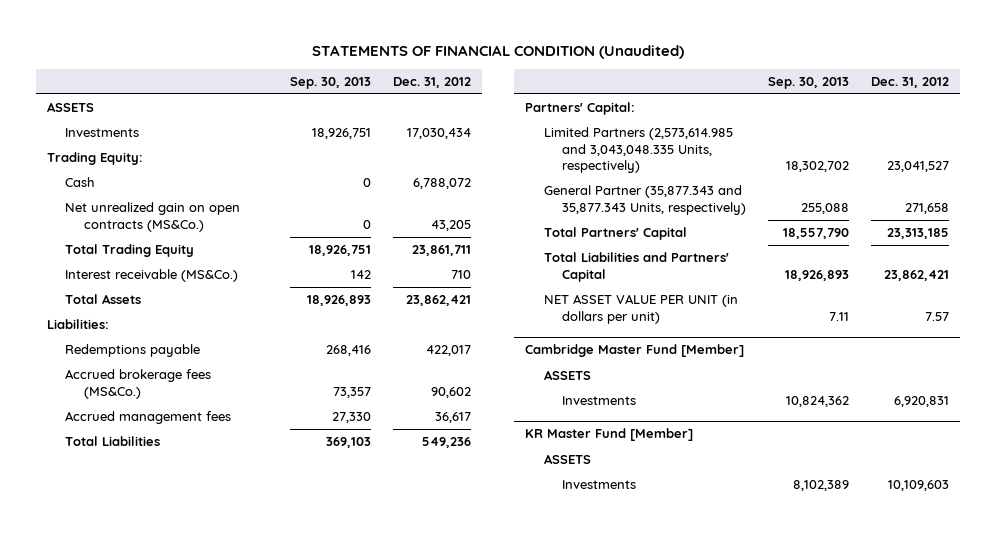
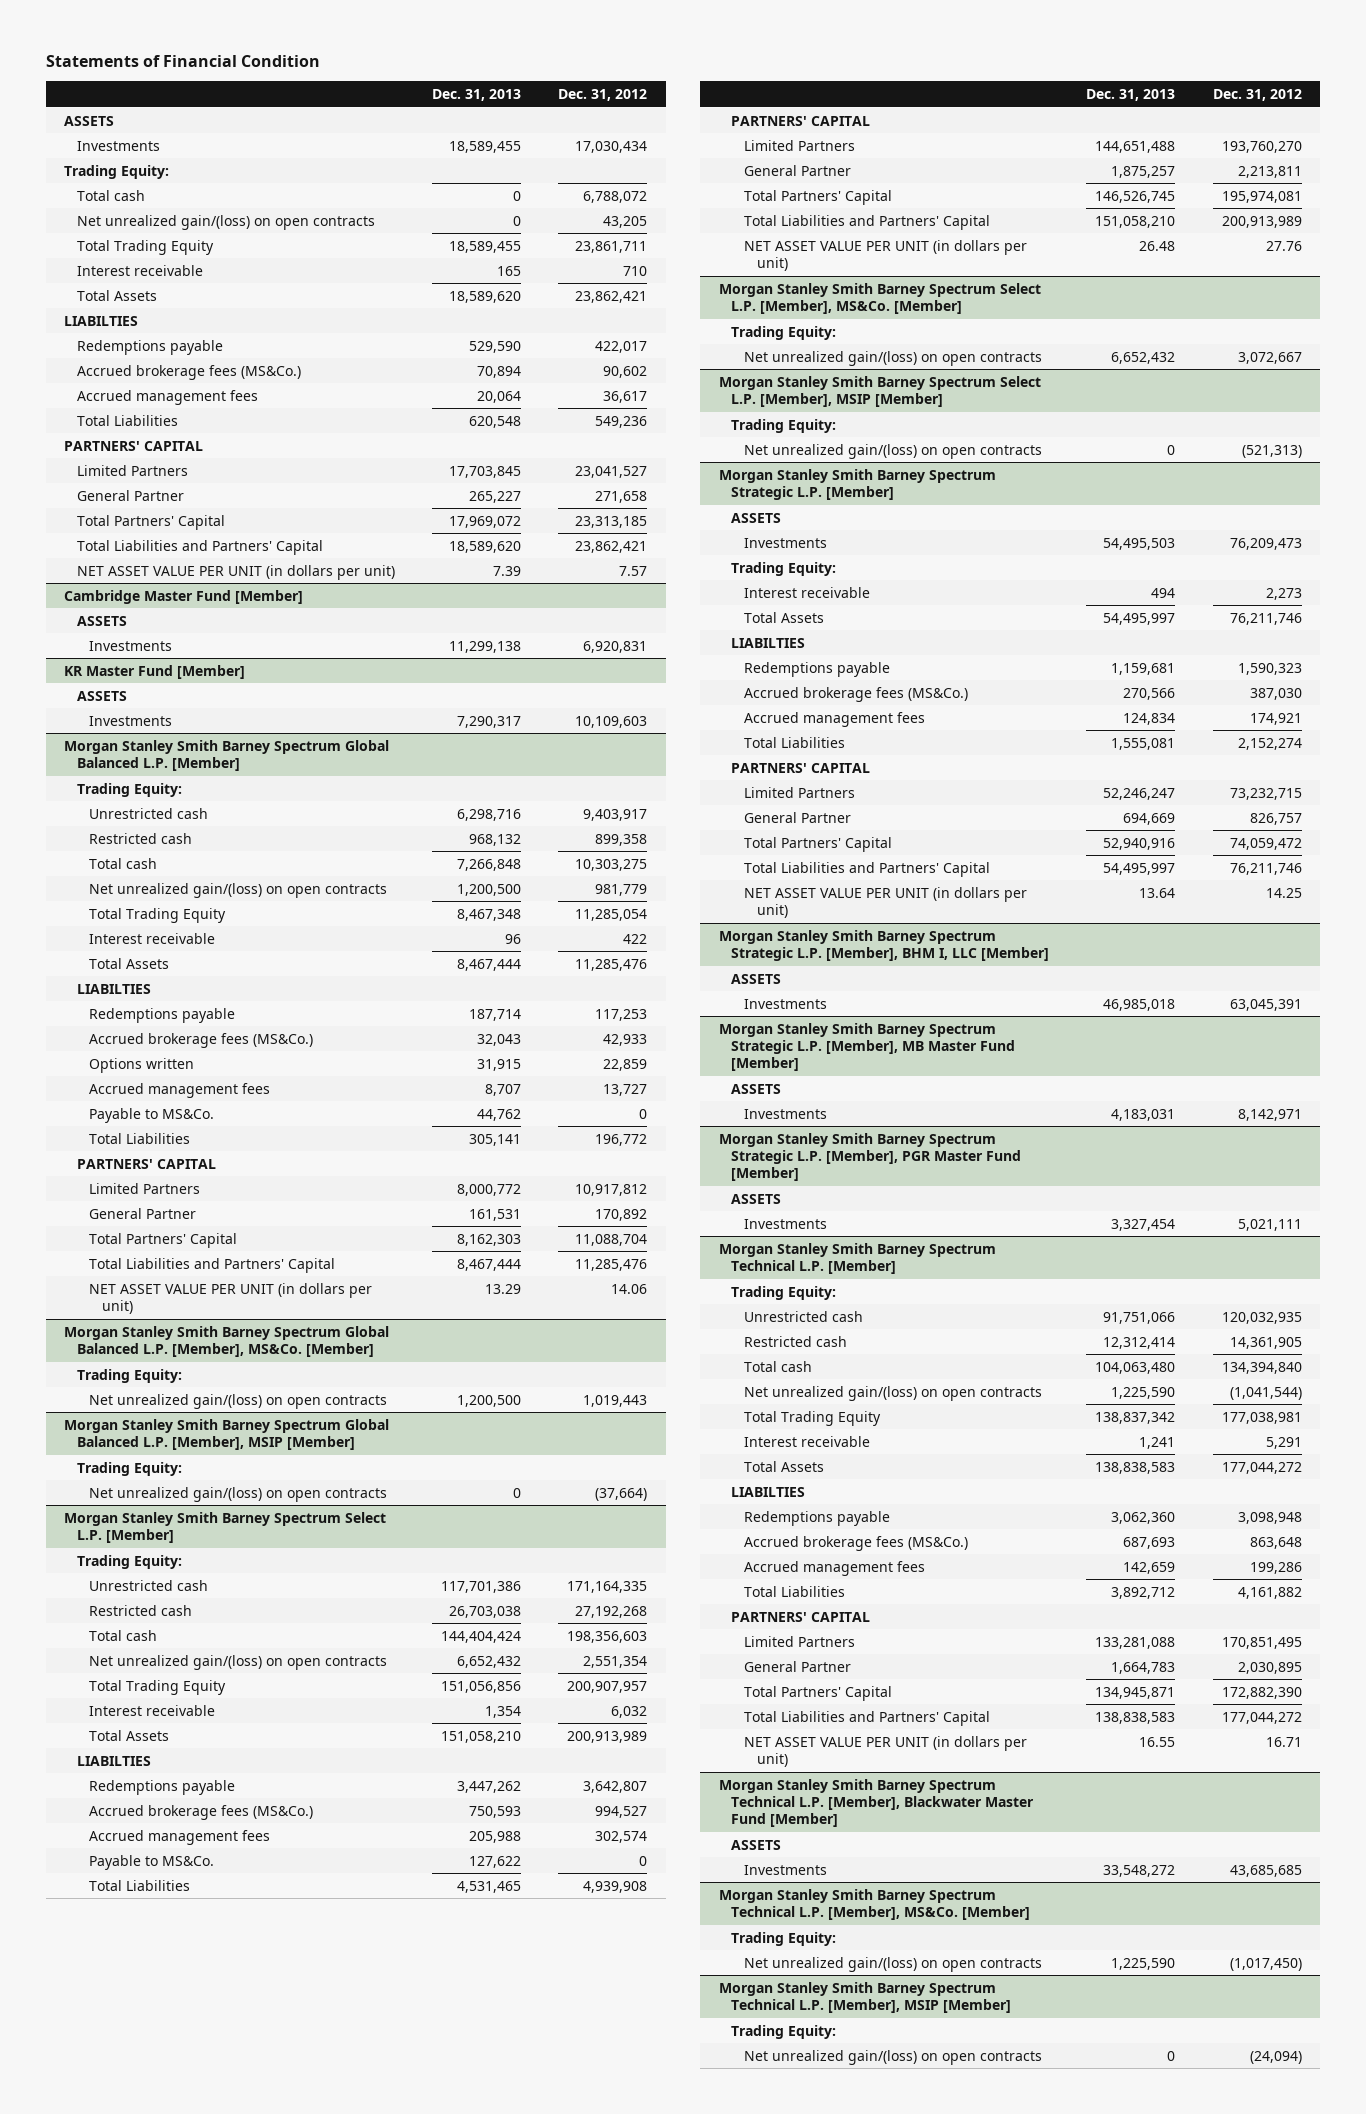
- STATEMENTS OF FINANCIAL CONDITION (Unaudited)
+ Statements of Financial Condition
- | Sep. 30, 2013 | Dec. 31, 2012
+ | Dec. 31, 2013 | Dec. 31, 2012
- Cash | 0 | 6,788,072
- Net unrealized gain on open contracts (MS&Co.) | 0 | 43,205
+ Total cash | 0 | 6,788,072
+ Net unrealized gain/(loss) on open contracts | 0 | 43,205
- Interest receivable (MS&Co.) | 142 | 710
+ Interest receivable | 165 | 710
- Liabilities:
+ LIABILTIES
- Partners' Capital:
- Limited Partners (2,573,614.985 and 3,043,048.335 Units, respectively) | 18,302,702 | 23,041,527
- General Partner (35,877.343 and 35,877.343 Units, respectively) | 255,088 | 271,658
+ PARTNERS' CAPITAL
+ Limited Partners | 17,703,845 | 23,041,527
+ General Partner | 265,227 | 271,658
+ Morgan Stanley Smith Barney Spectrum Global Balanced L.P. [Member]
+ Trading Equity:
+ Unrestricted cash | 6,298,716 | 9,403,917
+ Restricted cash | 968,132 | 899,358
+ Total cash | 7,266,848 | 10,303,275
+ Net unrealized gain/(loss) on open contracts | 1,200,500 | 981,779
+ Total Trading Equity | 8,467,348 | 11,285,054
+ Interest receivable | 96 | 422
+ Total Assets | 8,467,444 | 11,285,476
+ LIABILTIES
+ Redemptions payable | 187,714 | 117,253
+ Accrued brokerage fees (MS&Co.) | 32,043 | 42,933
+ Options written | 31,915 | 22,859
+ Accrued management fees | 8,707 | 13,727
+ Payable to MS&Co. | 44,762 | 0
+ Total Liabilities | 305,141 | 196,772
+ PARTNERS' CAPITAL
+ Limited Partners | 8,000,772 | 10,917,812
+ General Partner | 161,531 | 170,892
+ Total Partners' Capital | 8,162,303 | 11,088,704
+ Total Liabilities and Partners' Capital | 8,467,444 | 11,285,476
+ NET ASSET VALUE PER UNIT (in dollars per unit) | 13.29 | 14.06
+ Morgan Stanley Smith Barney Spectrum Global Balanced L.P. [Member], MS&Co. [Member]
+ Trading Equity:
+ Net unrealized gain/(loss) on open contracts | 1,200,500 | 1,019,443
+ Morgan Stanley Smith Barney Spectrum Global Balanced L.P. [Member], MSIP [Member]
+ Trading Equity:
+ Net unrealized gain/(loss) on open contracts | 0 | (37,664)
+ Morgan Stanley Smith Barney Spectrum Select L.P. [Member]
+ Trading Equity:
+ Unrestricted cash | 117,701,386 | 171,164,335
+ Restricted cash | 26,703,038 | 27,192,268
+ Total cash | 144,404,424 | 198,356,603
+ Net unrealized gain/(loss) on open contracts | 6,652,432 | 2,551,354
+ Total Trading Equity | 151,056,856 | 200,907,957
+ Interest receivable | 1,354 | 6,032
+ Total Assets | 151,058,210 | 200,913,989
+ LIABILTIES
+ Redemptions payable | 3,447,262 | 3,642,807
+ Accrued brokerage fees (MS&Co.) | 750,593 | 994,527
+ Accrued management fees | 205,988 | 302,574
+ Payable to MS&Co. | 127,622 | 0
+ Total Liabilities | 4,531,465 | 4,939,908
+ PARTNERS' CAPITAL
+ Limited Partners | 144,651,488 | 193,760,270
+ General Partner | 1,875,257 | 2,213,811
+ Total Partners' Capital | 146,526,745 | 195,974,081
+ Total Liabilities and Partners' Capital | 151,058,210 | 200,913,989
+ NET ASSET VALUE PER UNIT (in dollars per unit) | 26.48 | 27.76
+ Morgan Stanley Smith Barney Spectrum Select L.P. [Member], MS&Co. [Member]
+ Trading Equity:
+ Net unrealized gain/(loss) on open contracts | 6,652,432 | 3,072,667
+ Morgan Stanley Smith Barney Spectrum Select L.P. [Member], MSIP [Member]
+ Trading Equity:
+ Net unrealized gain/(loss) on open contracts | 0 | (521,313)
+ Morgan Stanley Smith Barney Spectrum Strategic L.P. [Member]
+ ASSETS
+ Investments | 54,495,503 | 76,209,473
+ Trading Equity:
+ Interest receivable | 494 | 2,273
+ Total Assets | 54,495,997 | 76,211,746
+ LIABILTIES
+ Redemptions payable | 1,159,681 | 1,590,323
+ Accrued brokerage fees (MS&Co.) | 270,566 | 387,030
+ Accrued management fees | 124,834 | 174,921
+ Total Liabilities | 1,555,081 | 2,152,274
+ PARTNERS' CAPITAL
+ Limited Partners | 52,246,247 | 73,232,715
+ General Partner | 694,669 | 826,757
+ Total Partners' Capital | 52,940,916 | 74,059,472
+ Total Liabilities and Partners' Capital | 54,495,997 | 76,211,746
+ NET ASSET VALUE PER UNIT (in dollars per unit) | 13.64 | 14.25
+ Morgan Stanley Smith Barney Spectrum Strategic L.P. [Member], BHM I, LLC [Member]
+ ASSETS
+ Investments | 46,985,018 | 63,045,391
+ Morgan Stanley Smith Barney Spectrum Strategic L.P. [Member], MB Master Fund [Member]
+ ASSETS
+ Investments | 4,183,031 | 8,142,971
+ Morgan Stanley Smith Barney Spectrum Strategic L.P. [Member], PGR Master Fund [Member]
+ ASSETS
+ Investments | 3,327,454 | 5,021,111
+ Morgan Stanley Smith Barney Spectrum Technical L.P. [Member]
+ Trading Equity:
+ Unrestricted cash | 91,751,066 | 120,032,935
+ Restricted cash | 12,312,414 | 14,361,905
+ Total cash | 104,063,480 | 134,394,840
+ Net unrealized gain/(loss) on open contracts | 1,225,590 | (1,041,544)
+ Total Trading Equity | 138,837,342 | 177,038,981
+ Interest receivable | 1,241 | 5,291
+ Total Assets | 138,838,583 | 177,044,272
+ LIABILTIES
+ Redemptions payable | 3,062,360 | 3,098,948
+ Accrued brokerage fees (MS&Co.) | 687,693 | 863,648
+ Accrued management fees | 142,659 | 199,286
+ Total Liabilities | 3,892,712 | 4,161,882
+ PARTNERS' CAPITAL
+ Limited Partners | 133,281,088 | 170,851,495
+ General Partner | 1,664,783 | 2,030,895
+ Total Partners' Capital | 134,945,871 | 172,882,390
+ Total Liabilities and Partners' Capital | 138,838,583 | 177,044,272
+ NET ASSET VALUE PER UNIT (in dollars per unit) | 16.55 | 16.71
+ Morgan Stanley Smith Barney Spectrum Technical L.P. [Member], Blackwater Master Fund [Member]
+ ASSETS
+ Investments | 33,548,272 | 43,685,685
+ Morgan Stanley Smith Barney Spectrum Technical L.P. [Member], MS&Co. [Member]
+ Trading Equity:
+ Net unrealized gain/(loss) on open contracts | 1,225,590 | (1,017,450)
+ Morgan Stanley Smith Barney Spectrum Technical L.P. [Member], MSIP [Member]
+ Trading Equity:
+ Net unrealized gain/(loss) on open contracts | 0 | (24,094)

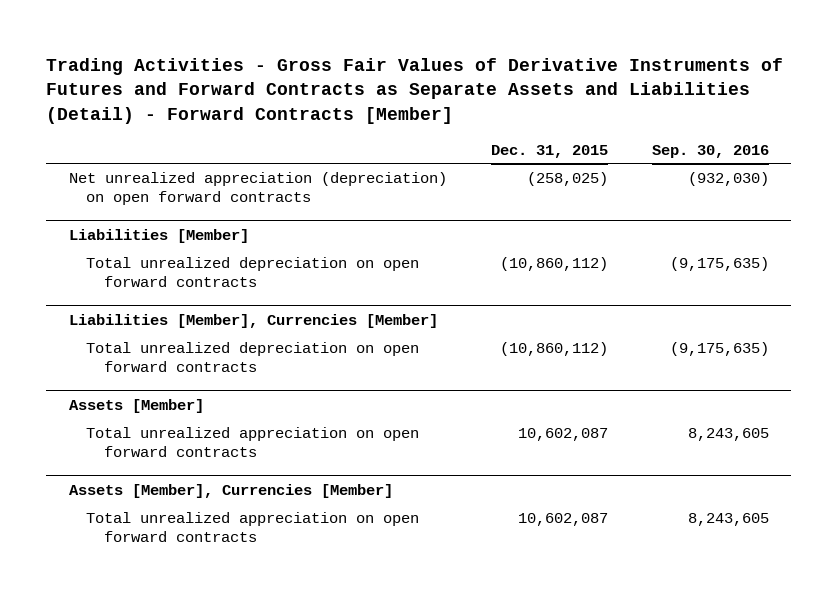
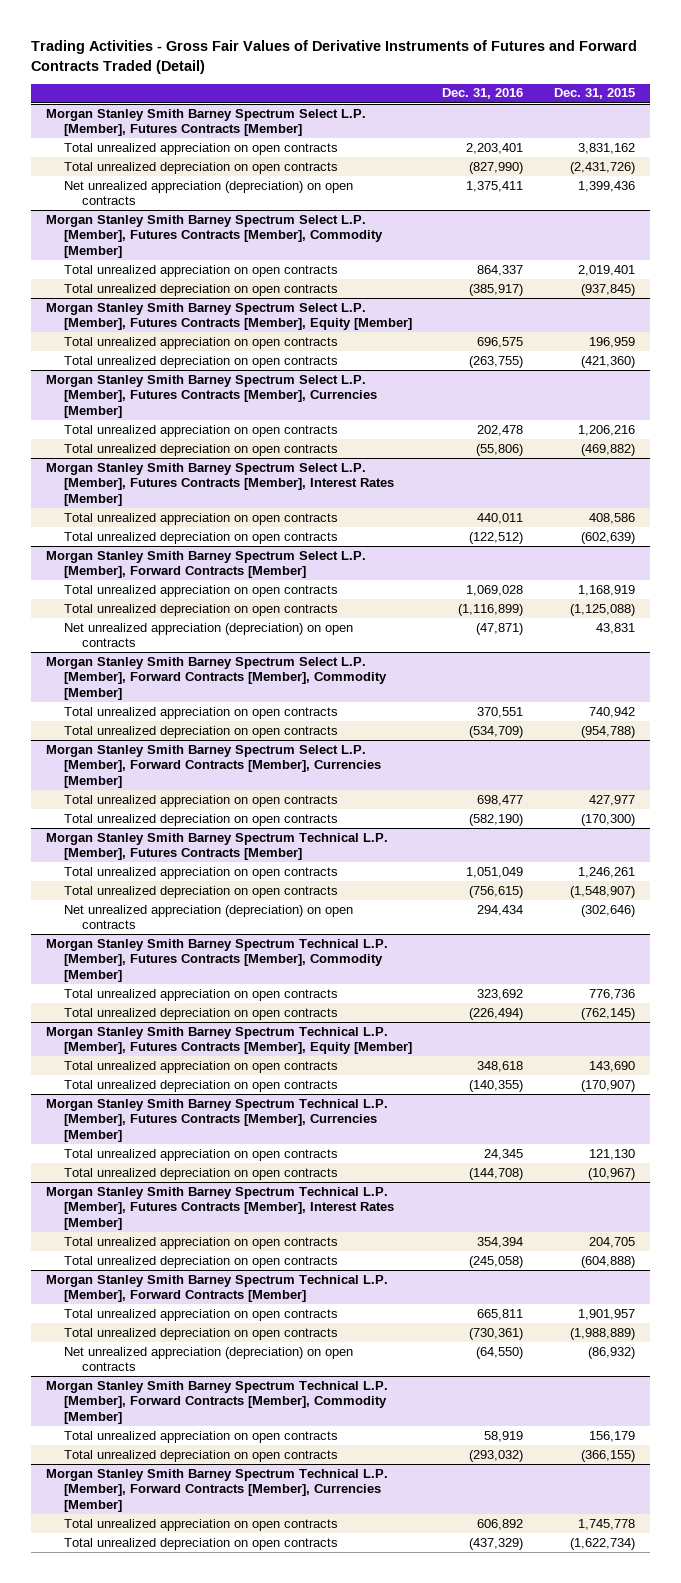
- Trading Activities - Gross Fair Values of Derivative Instruments of Futures and Forward Contracts as Separate Assets and Liabilities (Detail) - Forward Contracts [Member]
+ Trading Activities - Gross Fair Values of Derivative Instruments of Futures and Forward Contracts Traded (Detail)
- | Dec. 31, 2015 | Sep. 30, 2016
+ | Dec. 31, 2016 | Dec. 31, 2015
- Net unrealized appreciation (depreciation) on open forward contracts | (258,025) | (932,030)
- Liabilities [Member]
- Total unrealized depreciation on open forward contracts | (10,860,112) | (9,175,635)
- Liabilities [Member], Currencies [Member]
- Total unrealized depreciation on open forward contracts | (10,860,112) | (9,175,635)
- Assets [Member]
- Total unrealized appreciation on open forward contracts | 10,602,087 | 8,243,605
- Assets [Member], Currencies [Member]
- Total unrealized appreciation on open forward contracts | 10,602,087 | 8,243,605
+ Morgan Stanley Smith Barney Spectrum Select L.P. [Member], Futures Contracts [Member]
+ Total unrealized appreciation on open contracts | 2,203,401 | 3,831,162
+ Total unrealized depreciation on open contracts | (827,990) | (2,431,726)
+ Net unrealized appreciation (depreciation) on open contracts | 1,375,411 | 1,399,436
+ Morgan Stanley Smith Barney Spectrum Select L.P. [Member], Futures Contracts [Member], Commodity [Member]
+ Total unrealized appreciation on open contracts | 864,337 | 2,019,401
+ Total unrealized depreciation on open contracts | (385,917) | (937,845)
+ Morgan Stanley Smith Barney Spectrum Select L.P. [Member], Futures Contracts [Member], Equity [Member]
+ Total unrealized appreciation on open contracts | 696,575 | 196,959
+ Total unrealized depreciation on open contracts | (263,755) | (421,360)
+ Morgan Stanley Smith Barney Spectrum Select L.P. [Member], Futures Contracts [Member], Currencies [Member]
+ Total unrealized appreciation on open contracts | 202,478 | 1,206,216
+ Total unrealized depreciation on open contracts | (55,806) | (469,882)
+ Morgan Stanley Smith Barney Spectrum Select L.P. [Member], Futures Contracts [Member], Interest Rates [Member]
+ Total unrealized appreciation on open contracts | 440,011 | 408,586
+ Total unrealized depreciation on open contracts | (122,512) | (602,639)
+ Morgan Stanley Smith Barney Spectrum Select L.P. [Member], Forward Contracts [Member]
+ Total unrealized appreciation on open contracts | 1,069,028 | 1,168,919
+ Total unrealized depreciation on open contracts | (1,116,899) | (1,125,088)
+ Net unrealized appreciation (depreciation) on open contracts | (47,871) | 43,831
+ Morgan Stanley Smith Barney Spectrum Select L.P. [Member], Forward Contracts [Member], Commodity [Member]
+ Total unrealized appreciation on open contracts | 370,551 | 740,942
+ Total unrealized depreciation on open contracts | (534,709) | (954,788)
+ Morgan Stanley Smith Barney Spectrum Select L.P. [Member], Forward Contracts [Member], Currencies [Member]
+ Total unrealized appreciation on open contracts | 698,477 | 427,977
+ Total unrealized depreciation on open contracts | (582,190) | (170,300)
+ Morgan Stanley Smith Barney Spectrum Technical L.P. [Member], Futures Contracts [Member]
+ Total unrealized appreciation on open contracts | 1,051,049 | 1,246,261
+ Total unrealized depreciation on open contracts | (756,615) | (1,548,907)
+ Net unrealized appreciation (depreciation) on open contracts | 294,434 | (302,646)
+ Morgan Stanley Smith Barney Spectrum Technical L.P. [Member], Futures Contracts [Member], Commodity [Member]
+ Total unrealized appreciation on open contracts | 323,692 | 776,736
+ Total unrealized depreciation on open contracts | (226,494) | (762,145)
+ Morgan Stanley Smith Barney Spectrum Technical L.P. [Member], Futures Contracts [Member], Equity [Member]
+ Total unrealized appreciation on open contracts | 348,618 | 143,690
+ Total unrealized depreciation on open contracts | (140,355) | (170,907)
+ Morgan Stanley Smith Barney Spectrum Technical L.P. [Member], Futures Contracts [Member], Currencies [Member]
+ Total unrealized appreciation on open contracts | 24,345 | 121,130
+ Total unrealized depreciation on open contracts | (144,708) | (10,967)
+ Morgan Stanley Smith Barney Spectrum Technical L.P. [Member], Futures Contracts [Member], Interest Rates [Member]
+ Total unrealized appreciation on open contracts | 354,394 | 204,705
+ Total unrealized depreciation on open contracts | (245,058) | (604,888)
+ Morgan Stanley Smith Barney Spectrum Technical L.P. [Member], Forward Contracts [Member]
+ Total unrealized appreciation on open contracts | 665,811 | 1,901,957
+ Total unrealized depreciation on open contracts | (730,361) | (1,988,889)
+ Net unrealized appreciation (depreciation) on open contracts | (64,550) | (86,932)
+ Morgan Stanley Smith Barney Spectrum Technical L.P. [Member], Forward Contracts [Member], Commodity [Member]
+ Total unrealized appreciation on open contracts | 58,919 | 156,179
+ Total unrealized depreciation on open contracts | (293,032) | (366,155)
+ Morgan Stanley Smith Barney Spectrum Technical L.P. [Member], Forward Contracts [Member], Currencies [Member]
+ Total unrealized appreciation on open contracts | 606,892 | 1,745,778
+ Total unrealized depreciation on open contracts | (437,329) | (1,622,734)

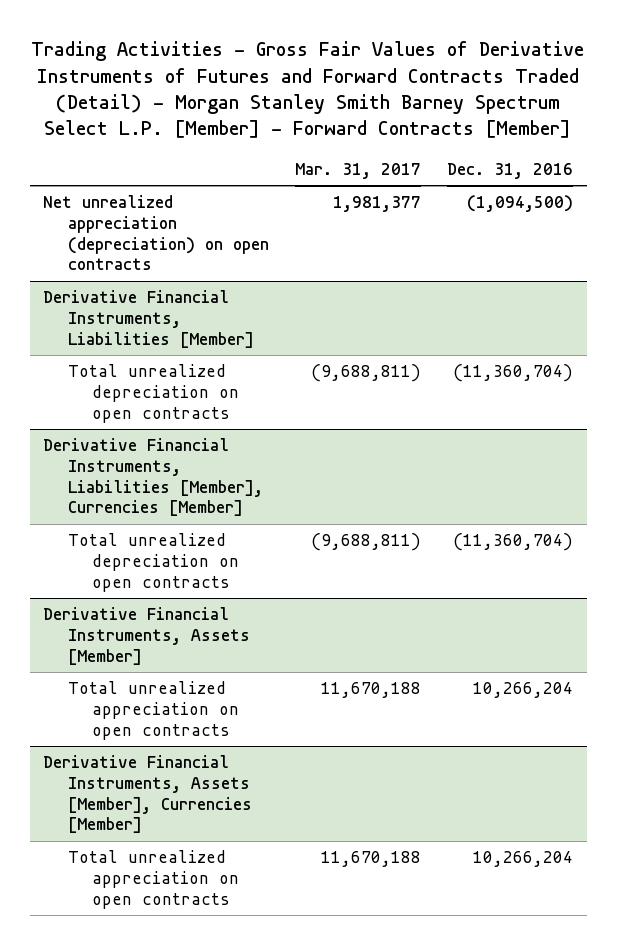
- Trading Activities - Gross Fair Values of Derivative Instruments of Futures and Forward Contracts Traded (Detail)
+ Trading Activities - Gross Fair Values of Derivative Instruments of Futures and Forward Contracts Traded (Detail) - Morgan Stanley Smith Barney Spectrum Select L.P. [Member] - Forward Contracts [Member]
- | Dec. 31, 2016 | Dec. 31, 2015
+ | Mar. 31, 2017 | Dec. 31, 2016
- Morgan Stanley Smith Barney Spectrum Select L.P. [Member], Futures Contracts [Member]
- Total unrealized appreciation on open contracts | 2,203,401 | 3,831,162
- Total unrealized depreciation on open contracts | (827,990) | (2,431,726)
- Net unrealized appreciation (depreciation) on open contracts | 1,375,411 | 1,399,436
- Morgan Stanley Smith Barney Spectrum Select L.P. [Member], Futures Contracts [Member], Commodity [Member]
- Total unrealized appreciation on open contracts | 864,337 | 2,019,401
- Total unrealized depreciation on open contracts | (385,917) | (937,845)
- Morgan Stanley Smith Barney Spectrum Select L.P. [Member], Futures Contracts [Member], Equity [Member]
- Total unrealized appreciation on open contracts | 696,575 | 196,959
- Total unrealized depreciation on open contracts | (263,755) | (421,360)
- Morgan Stanley Smith Barney Spectrum Select L.P. [Member], Futures Contracts [Member], Currencies [Member]
- Total unrealized appreciation on open contracts | 202,478 | 1,206,216
- Total unrealized depreciation on open contracts | (55,806) | (469,882)
- Morgan Stanley Smith Barney Spectrum Select L.P. [Member], Futures Contracts [Member], Interest Rates [Member]
- Total unrealized appreciation on open contracts | 440,011 | 408,586
- Total unrealized depreciation on open contracts | (122,512) | (602,639)
- Morgan Stanley Smith Barney Spectrum Select L.P. [Member], Forward Contracts [Member]
- Total unrealized appreciation on open contracts | 1,069,028 | 1,168,919
- Total unrealized depreciation on open contracts | (1,116,899) | (1,125,088)
- Net unrealized appreciation (depreciation) on open contracts | (47,871) | 43,831
- Morgan Stanley Smith Barney Spectrum Select L.P. [Member], Forward Contracts [Member], Commodity [Member]
- Total unrealized appreciation on open contracts | 370,551 | 740,942
- Total unrealized depreciation on open contracts | (534,709) | (954,788)
- Morgan Stanley Smith Barney Spectrum Select L.P. [Member], Forward Contracts [Member], Currencies [Member]
- Total unrealized appreciation on open contracts | 698,477 | 427,977
- Total unrealized depreciation on open contracts | (582,190) | (170,300)
- Morgan Stanley Smith Barney Spectrum Technical L.P. [Member], Futures Contracts [Member]
- Total unrealized appreciation on open contracts | 1,051,049 | 1,246,261
- Total unrealized depreciation on open contracts | (756,615) | (1,548,907)
- Net unrealized appreciation (depreciation) on open contracts | 294,434 | (302,646)
- Morgan Stanley Smith Barney Spectrum Technical L.P. [Member], Futures Contracts [Member], Commodity [Member]
- Total unrealized appreciation on open contracts | 323,692 | 776,736
- Total unrealized depreciation on open contracts | (226,494) | (762,145)
- Morgan Stanley Smith Barney Spectrum Technical L.P. [Member], Futures Contracts [Member], Equity [Member]
- Total unrealized appreciation on open contracts | 348,618 | 143,690
- Total unrealized depreciation on open contracts | (140,355) | (170,907)
- Morgan Stanley Smith Barney Spectrum Technical L.P. [Member], Futures Contracts [Member], Currencies [Member]
- Total unrealized appreciation on open contracts | 24,345 | 121,130
- Total unrealized depreciation on open contracts | (144,708) | (10,967)
- Morgan Stanley Smith Barney Spectrum Technical L.P. [Member], Futures Contracts [Member], Interest Rates [Member]
- Total unrealized appreciation on open contracts | 354,394 | 204,705
- Total unrealized depreciation on open contracts | (245,058) | (604,888)
- Morgan Stanley Smith Barney Spectrum Technical L.P. [Member], Forward Contracts [Member]
- Total unrealized appreciation on open contracts | 665,811 | 1,901,957
- Total unrealized depreciation on open contracts | (730,361) | (1,988,889)
- Net unrealized appreciation (depreciation) on open contracts | (64,550) | (86,932)
- Morgan Stanley Smith Barney Spectrum Technical L.P. [Member], Forward Contracts [Member], Commodity [Member]
- Total unrealized appreciation on open contracts | 58,919 | 156,179
- Total unrealized depreciation on open contracts | (293,032) | (366,155)
- Morgan Stanley Smith Barney Spectrum Technical L.P. [Member], Forward Contracts [Member], Currencies [Member]
- Total unrealized appreciation on open contracts | 606,892 | 1,745,778
- Total unrealized depreciation on open contracts | (437,329) | (1,622,734)
+ Net unrealized appreciation (depreciation) on open contracts | 1,981,377 | (1,094,500)
+ Derivative Financial Instruments, Liabilities [Member]
+ Total unrealized depreciation on open contracts | (9,688,811) | (11,360,704)
+ Derivative Financial Instruments, Liabilities [Member], Currencies [Member]
+ Total unrealized depreciation on open contracts | (9,688,811) | (11,360,704)
+ Derivative Financial Instruments, Assets [Member]
+ Total unrealized appreciation on open contracts | 11,670,188 | 10,266,204
+ Derivative Financial Instruments, Assets [Member], Currencies [Member]
+ Total unrealized appreciation on open contracts | 11,670,188 | 10,266,204

